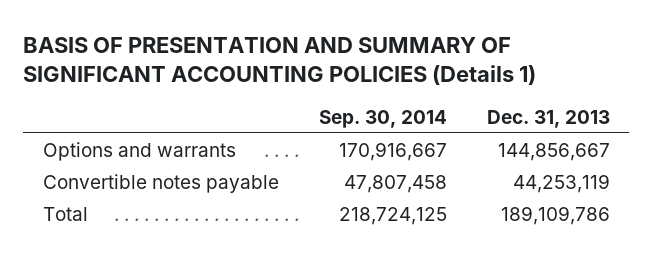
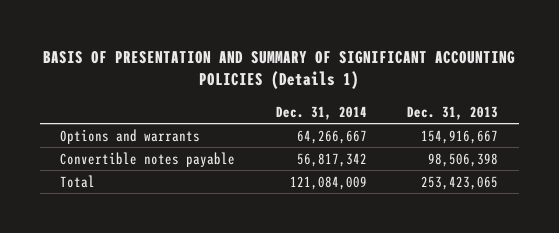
- | Sep. 30, 2014 | Dec. 31, 2013
+ | Dec. 31, 2014 | Dec. 31, 2013
- Options and warrants | 170,916,667 | 144,856,667
- Convertible notes payable | 47,807,458 | 44,253,119
- Total | 218,724,125 | 189,109,786
+ Options and warrants | 64,266,667 | 154,916,667
+ Convertible notes payable | 56,817,342 | 98,506,398
+ Total | 121,084,009 | 253,423,065

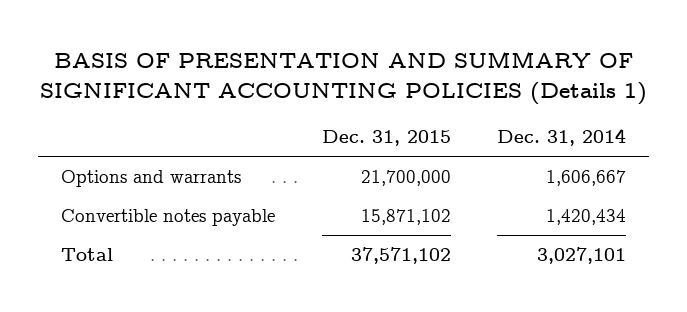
- | Dec. 31, 2014 | Dec. 31, 2013
+ | Dec. 31, 2015 | Dec. 31, 2014
- Options and warrants | 64,266,667 | 154,916,667
- Convertible notes payable | 56,817,342 | 98,506,398
- Total | 121,084,009 | 253,423,065
+ Options and warrants | 21,700,000 | 1,606,667
+ Convertible notes payable | 15,871,102 | 1,420,434
+ Total | 37,571,102 | 3,027,101

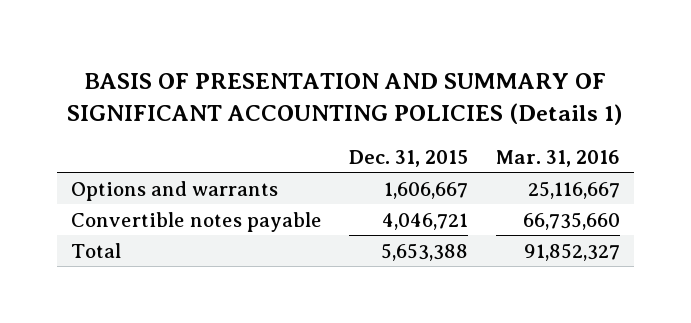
- | Dec. 31, 2015 | Dec. 31, 2014
+ | Dec. 31, 2015 | Mar. 31, 2016
- Options and warrants | 21,700,000 | 1,606,667
- Convertible notes payable | 15,871,102 | 1,420,434
- Total | 37,571,102 | 3,027,101
+ Options and warrants | 1,606,667 | 25,116,667
+ Convertible notes payable | 4,046,721 | 66,735,660
+ Total | 5,653,388 | 91,852,327

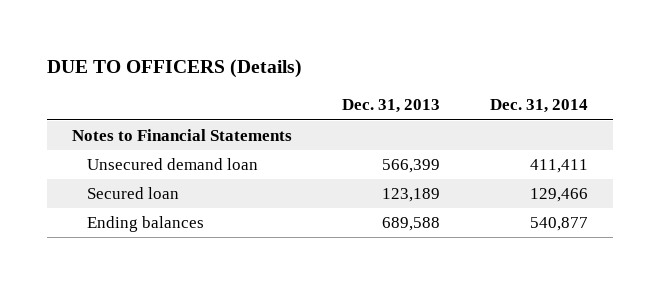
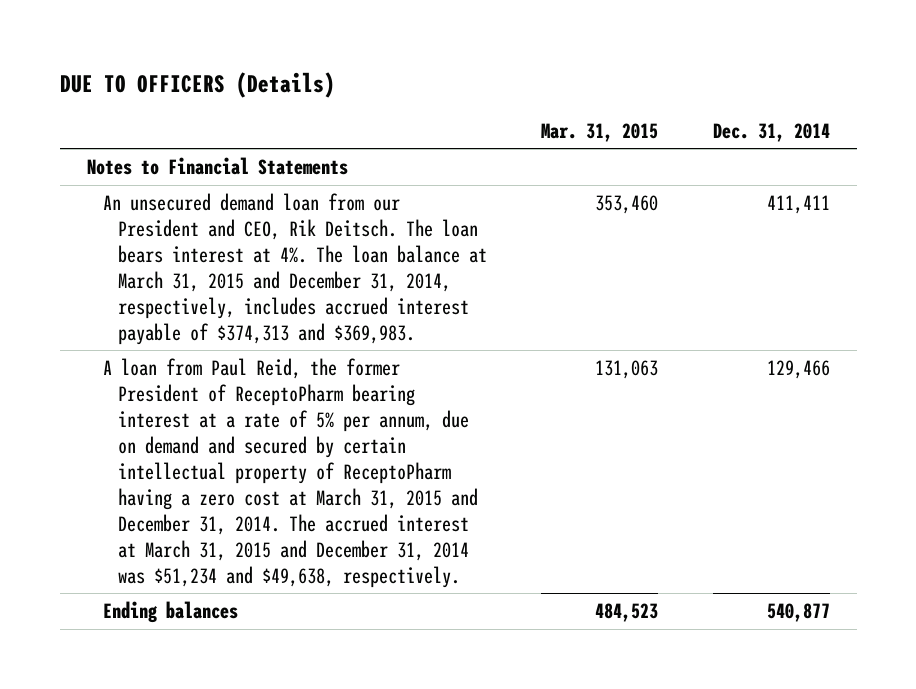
- | Dec. 31, 2013 | Dec. 31, 2014
+ | Mar. 31, 2015 | Dec. 31, 2014
- Unsecured demand loan | 566,399 | 411,411
- Secured loan | 123,189 | 129,466
+ An unsecured demand loan from our President and CEO, Rik Deitsch. The loan bears interest at 4%. The loan balance at March 31, 2015 and December 31, 2014, respectively, includes accrued interest payable of $374,313 and $369,983. | 353,460 | 411,411
+ A loan from Paul Reid, the former President of ReceptoPharm bearing interest at a rate of 5% per annum, due on demand and secured by certain intellectual property of ReceptoPharm having a zero cost at March 31, 2015 and December 31, 2014. The accrued interest at March 31, 2015 and December 31, 2014 was $51,234 and $49,638, respectively. | 131,063 | 129,466

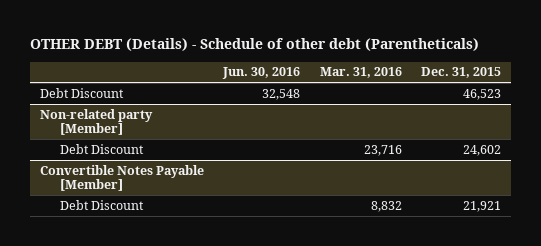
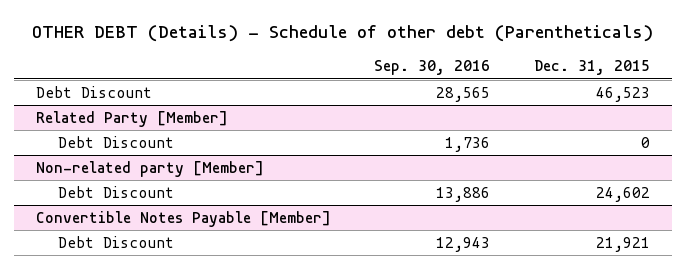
- | Jun. 30, 2016 | Mar. 31, 2016 | Dec. 31, 2015
+ | Sep. 30, 2016 | Dec. 31, 2015
+ Related Party [Member]
+ Debt Discount | 1,736 | 0

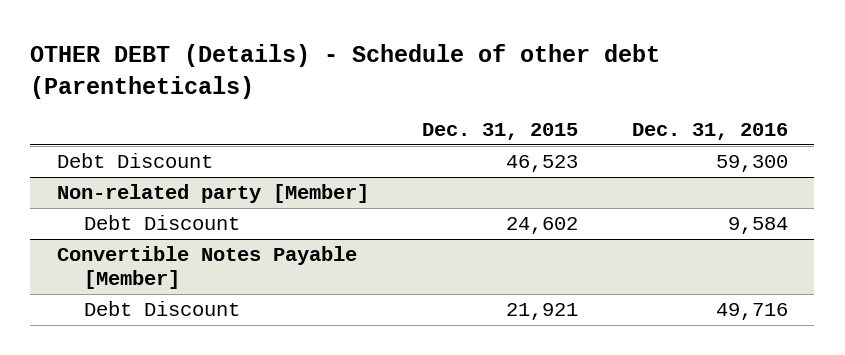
- | Sep. 30, 2016 | Dec. 31, 2015
+ | Dec. 31, 2015 | Dec. 31, 2016
- Related Party [Member]
- Debt Discount | 1,736 | 0

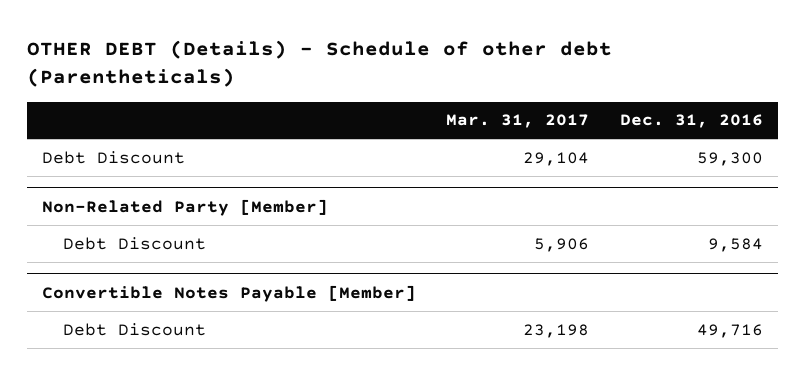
- | Dec. 31, 2015 | Dec. 31, 2016
+ | Mar. 31, 2017 | Dec. 31, 2016
- Non-related party [Member]
+ Non-Related Party [Member]

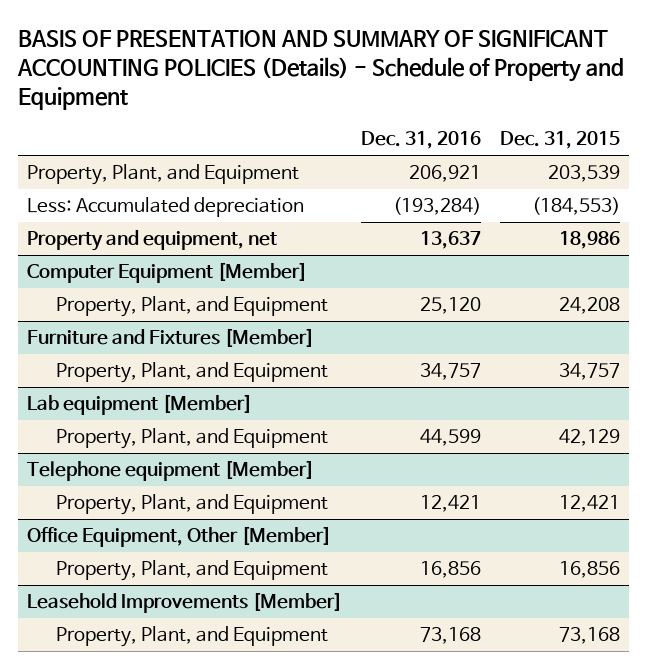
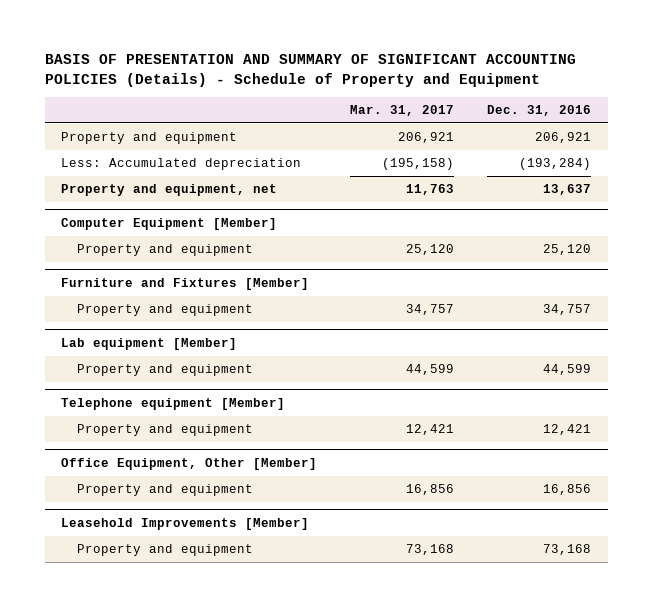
- | Dec. 31, 2016 | Dec. 31, 2015
+ | Mar. 31, 2017 | Dec. 31, 2016
- Property, Plant, and Equipment | 206,921 | 203,539
+ Property and equipment | 206,921 | 206,921
@ Computer Equipment [Member]
- Property, Plant, and Equipment | 25,120 | 24,208
+ Property and equipment | 25,120 | 25,120
@ Furniture and Fixtures [Member]
- Property, Plant, and Equipment | 34,757 | 34,757
+ Property and equipment | 34,757 | 34,757
@ Lab equipment [Member]
- Property, Plant, and Equipment | 44,599 | 42,129
+ Property and equipment | 44,599 | 44,599
@ Telephone equipment [Member]
- Property, Plant, and Equipment | 12,421 | 12,421
+ Property and equipment | 12,421 | 12,421
@ Office Equipment, Other [Member]
- Property, Plant, and Equipment | 16,856 | 16,856
+ Property and equipment | 16,856 | 16,856
@ Leasehold Improvements [Member]
- Property, Plant, and Equipment | 73,168 | 73,168
+ Property and equipment | 73,168 | 73,168

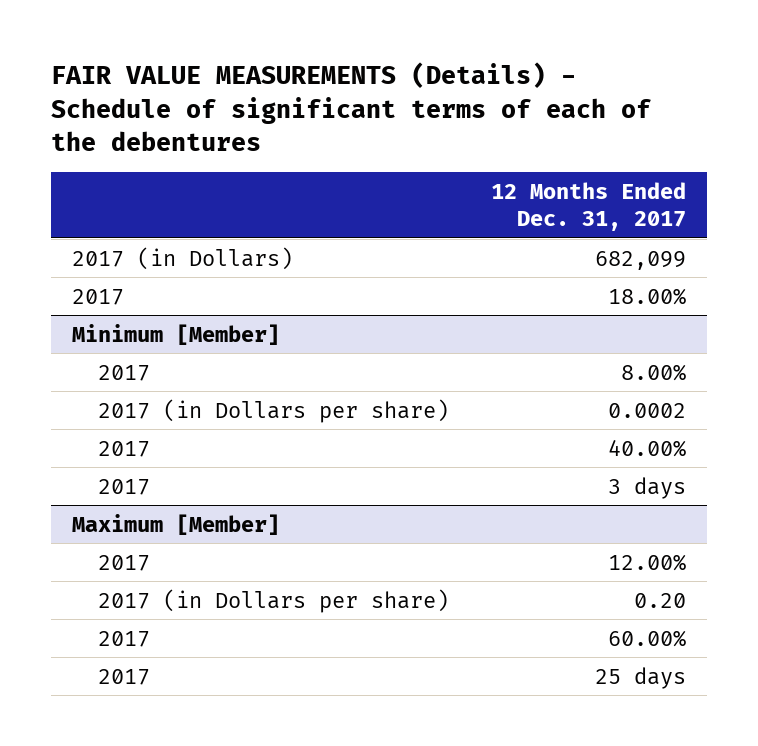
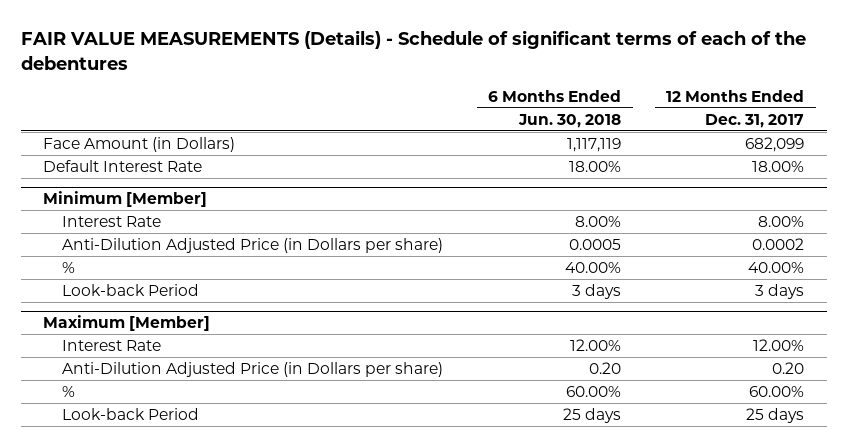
- | 12 Months Ended Dec. 31, 2017
+ | 6 Months Ended Jun. 30, 2018 | 12 Months Ended Dec. 31, 2017
- 2017 (in Dollars) | 682,099
- 2017 | 18.00%
+ Face Amount (in Dollars) | 1,117,119 | 682,099
+ Default Interest Rate | 18.00% | 18.00%
@ Minimum [Member]
- 2017 | 8.00%
- 2017 (in Dollars per share) | 0.0002
- 2017 | 40.00%
- 2017 | 3 days
+ Interest Rate | 8.00% | 8.00%
+ Anti-Dilution Adjusted Price (in Dollars per share) | 0.0005 | 0.0002
+ % | 40.00% | 40.00%
+ Look-back Period | 3 days | 3 days
@ Maximum [Member]
- 2017 | 12.00%
- 2017 (in Dollars per share) | 0.20
- 2017 | 60.00%
- 2017 | 25 days
+ Interest Rate | 12.00% | 12.00%
+ Anti-Dilution Adjusted Price (in Dollars per share) | 0.20 | 0.20
+ % | 60.00% | 60.00%
+ Look-back Period | 25 days | 25 days

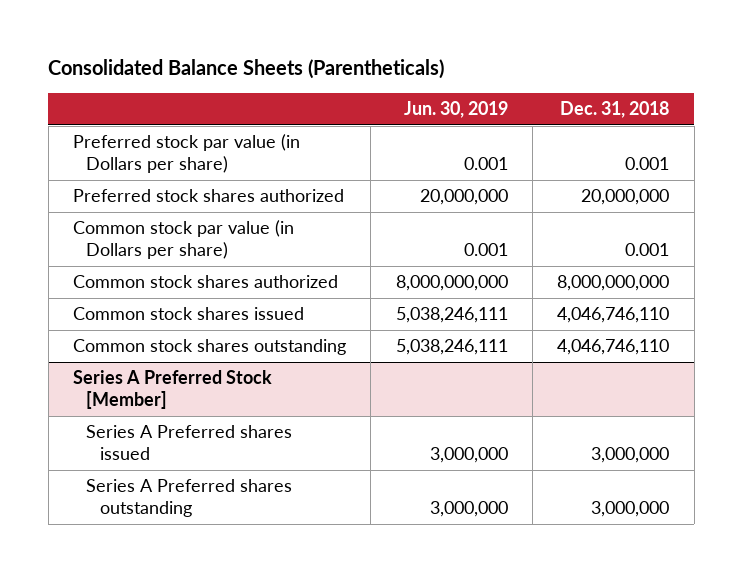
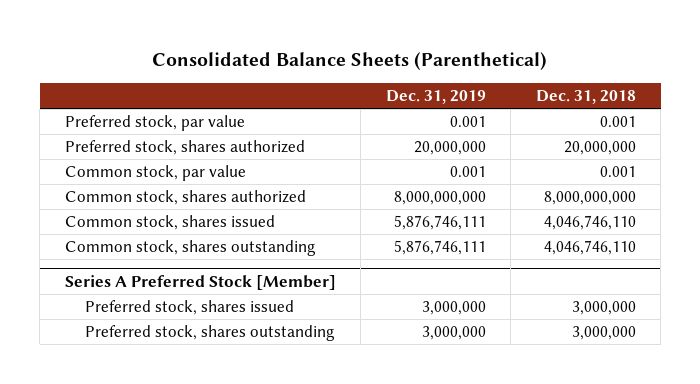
- Consolidated Balance Sheets (Parentheticals)
+ Consolidated Balance Sheets (Parenthetical)
- | Jun. 30, 2019 | Dec. 31, 2018
+ | Dec. 31, 2019 | Dec. 31, 2018
- Preferred stock par value (in Dollars per share) | 0.001 | 0.001
- Preferred stock shares authorized | 20,000,000 | 20,000,000
- Common stock par value (in Dollars per share) | 0.001 | 0.001
- Common stock shares authorized | 8,000,000,000 | 8,000,000,000
- Common stock shares issued | 5,038,246,111 | 4,046,746,110
- Common stock shares outstanding | 5,038,246,111 | 4,046,746,110
+ Preferred stock, par value | 0.001 | 0.001
+ Preferred stock, shares authorized | 20,000,000 | 20,000,000
+ Common stock, par value | 0.001 | 0.001
+ Common stock, shares authorized | 8,000,000,000 | 8,000,000,000
+ Common stock, shares issued | 5,876,746,111 | 4,046,746,110
+ Common stock, shares outstanding | 5,876,746,111 | 4,046,746,110
@ Series A Preferred Stock [Member]
- Series A Preferred shares issued | 3,000,000 | 3,000,000
- Series A Preferred shares outstanding | 3,000,000 | 3,000,000
+ Preferred stock, shares issued | 3,000,000 | 3,000,000
+ Preferred stock, shares outstanding | 3,000,000 | 3,000,000

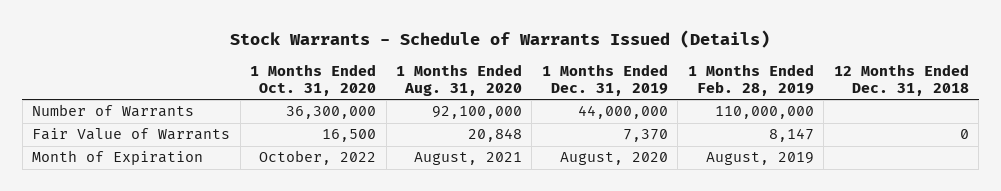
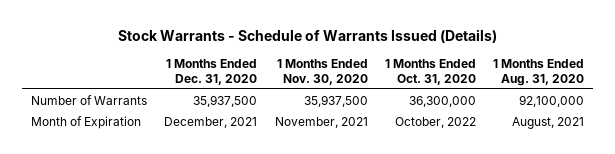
- | 1 Months Ended Oct. 31, 2020 | 1 Months Ended Aug. 31, 2020 | 1 Months Ended Dec. 31, 2019 | 1 Months Ended Feb. 28, 2019 | 12 Months Ended Dec. 31, 2018
+ | 1 Months Ended Dec. 31, 2020 | 1 Months Ended Nov. 30, 2020 | 1 Months Ended Oct. 31, 2020 | 1 Months Ended Aug. 31, 2020
- Fair Value of Warrants | 16,500 | 20,848 | 7,370 | 8,147 | 0

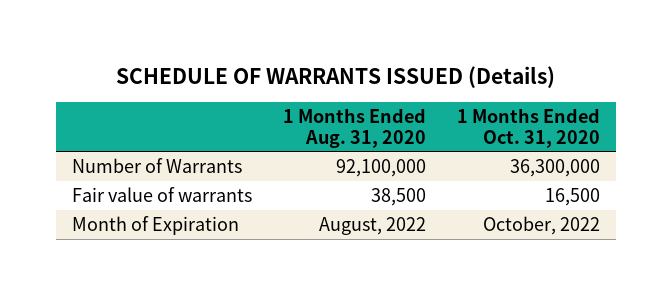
- Stock Warrants - Schedule of Warrants Issued (Details)
+ SCHEDULE OF WARRANTS ISSUED (Details)
- | 1 Months Ended Dec. 31, 2020 | 1 Months Ended Nov. 30, 2020 | 1 Months Ended Oct. 31, 2020 | 1 Months Ended Aug. 31, 2020
+ | 1 Months Ended Aug. 31, 2020 | 1 Months Ended Oct. 31, 2020
- Month of Expiration | December, 2021 | November, 2021 | October, 2022 | August, 2021
+ Fair value of warrants | 38,500 | 16,500
+ Month of Expiration | August, 2022 | October, 2022

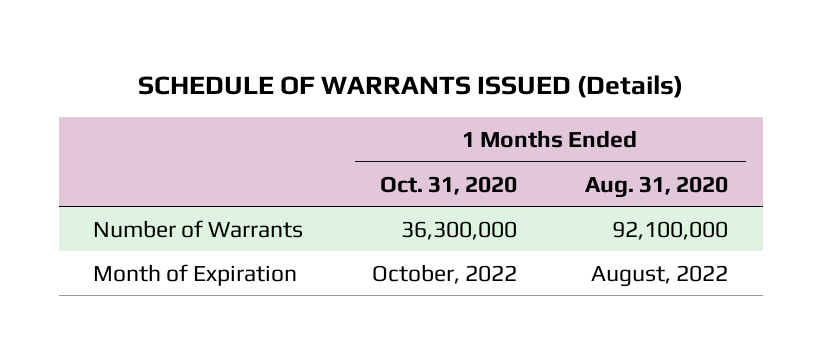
- | 1 Months Ended Aug. 31, 2020 | 1 Months Ended Oct. 31, 2020
+ | 1 Months Ended Oct. 31, 2020 | 1 Months Ended Aug. 31, 2020
- Fair value of warrants | 38,500 | 16,500

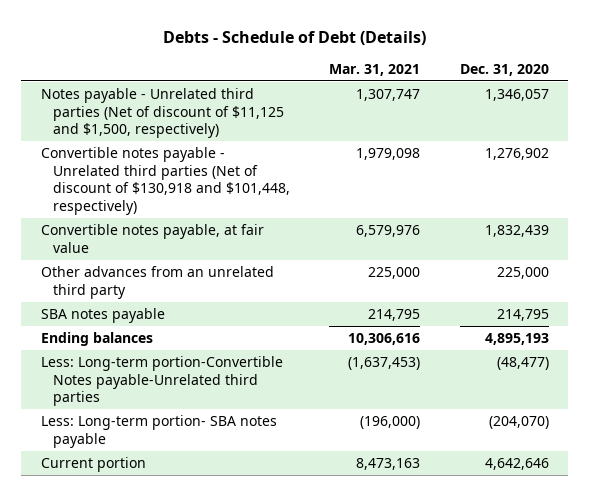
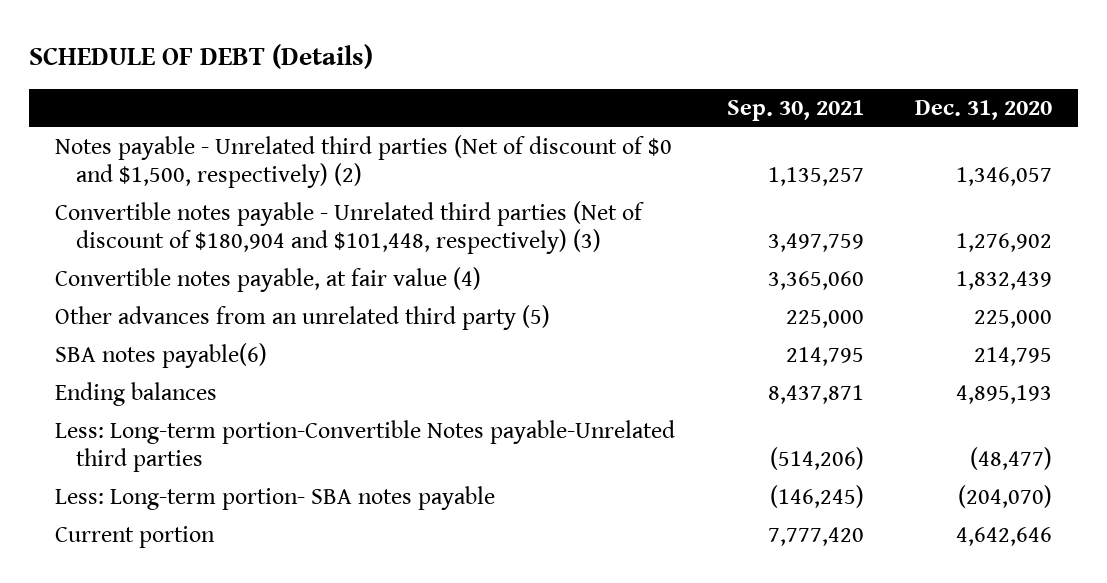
- Debts - Schedule of Debt (Details)
+ SCHEDULE OF DEBT (Details)
- | Mar. 31, 2021 | Dec. 31, 2020
+ | Sep. 30, 2021 | Dec. 31, 2020
- Notes payable - Unrelated third parties (Net of discount of $11,125 and $1,500, respectively) | 1,307,747 | 1,346,057
- Convertible notes payable - Unrelated third parties (Net of discount of $130,918 and $101,448, respectively) | 1,979,098 | 1,276,902
- Convertible notes payable, at fair value | 6,579,976 | 1,832,439
- Other advances from an unrelated third party | 225,000 | 225,000
- SBA notes payable | 214,795 | 214,795
+ Notes payable - Unrelated third parties (Net of discount of $0 and $1,500, respectively) (2) | 1,135,257 | 1,346,057
+ Convertible notes payable - Unrelated third parties (Net of discount of $180,904 and $101,448, respectively) (3) | 3,497,759 | 1,276,902
+ Convertible notes payable, at fair value (4) | 3,365,060 | 1,832,439
+ Other advances from an unrelated third party (5) | 225,000 | 225,000
+ SBA notes payable(6) | 214,795 | 214,795

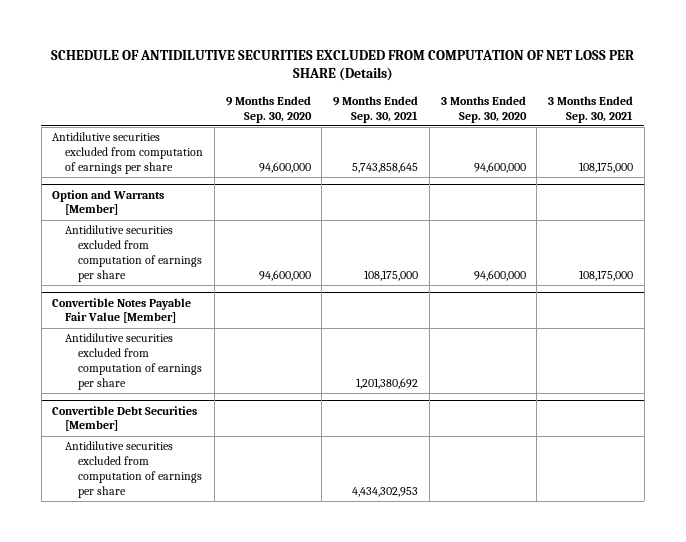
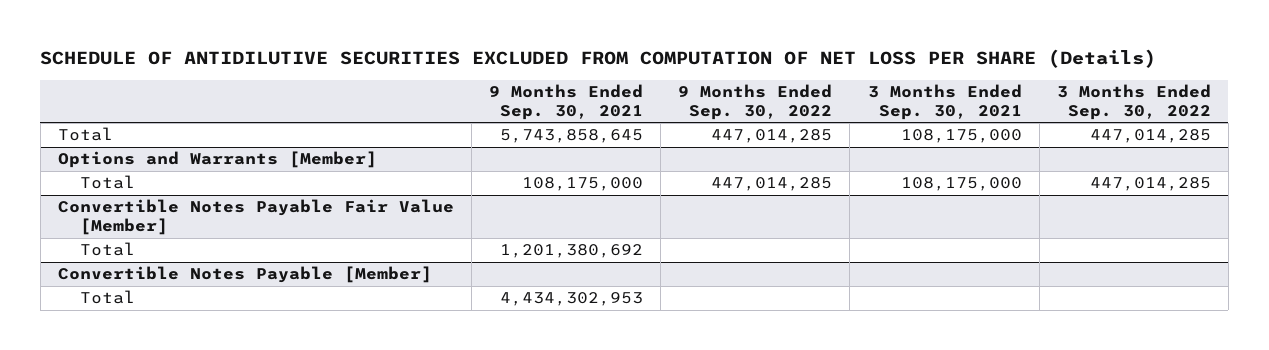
- | 9 Months Ended Sep. 30, 2020 | 9 Months Ended Sep. 30, 2021 | 3 Months Ended Sep. 30, 2020 | 3 Months Ended Sep. 30, 2021
+ | 9 Months Ended Sep. 30, 2021 | 9 Months Ended Sep. 30, 2022 | 3 Months Ended Sep. 30, 2021 | 3 Months Ended Sep. 30, 2022
- Antidilutive securities excluded from computation of earnings per share | 94,600,000 | 5,743,858,645 | 94,600,000 | 108,175,000
- Option and Warrants [Member]
- Antidilutive securities excluded from computation of earnings per share | 94,600,000 | 108,175,000 | 94,600,000 | 108,175,000
+ Total | 5,743,858,645 | 447,014,285 | 108,175,000 | 447,014,285
+ Options and Warrants [Member]
+ Total | 108,175,000 | 447,014,285 | 108,175,000 | 447,014,285
@ Convertible Notes Payable Fair Value [Member]
- Antidilutive securities excluded from computation of earnings per share | | 1,201,380,692 | |
- Convertible Debt Securities [Member]
- Antidilutive securities excluded from computation of earnings per share | | 4,434,302,953 | |
@ Convertible Notes Payable Fair Value [Member]
+ Total | 1,201,380,692 | | |
+ Convertible Notes Payable [Member]
+ Total | 4,434,302,953 | | |

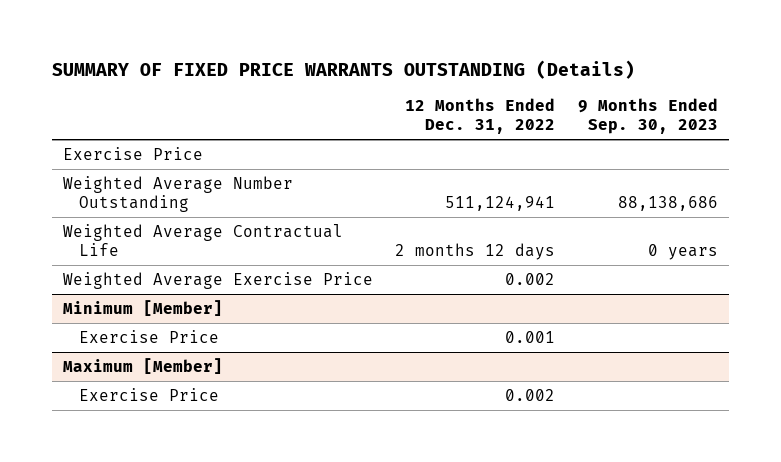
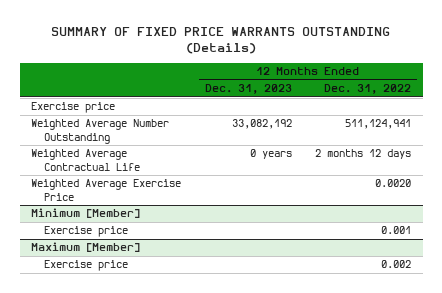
- | 12 Months Ended Dec. 31, 2022 | 9 Months Ended Sep. 30, 2023
+ | 12 Months Ended Dec. 31, 2023 | 12 Months Ended Dec. 31, 2022
- Exercise Price
+ Exercise price
- Weighted Average Exercise Price | 0.002 |
+ Weighted Average Exercise Price | | 0.0020
@ Minimum [Member]
- Exercise Price | 0.001 |
+ Exercise price | | 0.001
@ Maximum [Member]
- Exercise Price | 0.002 |
+ Exercise price | | 0.002

